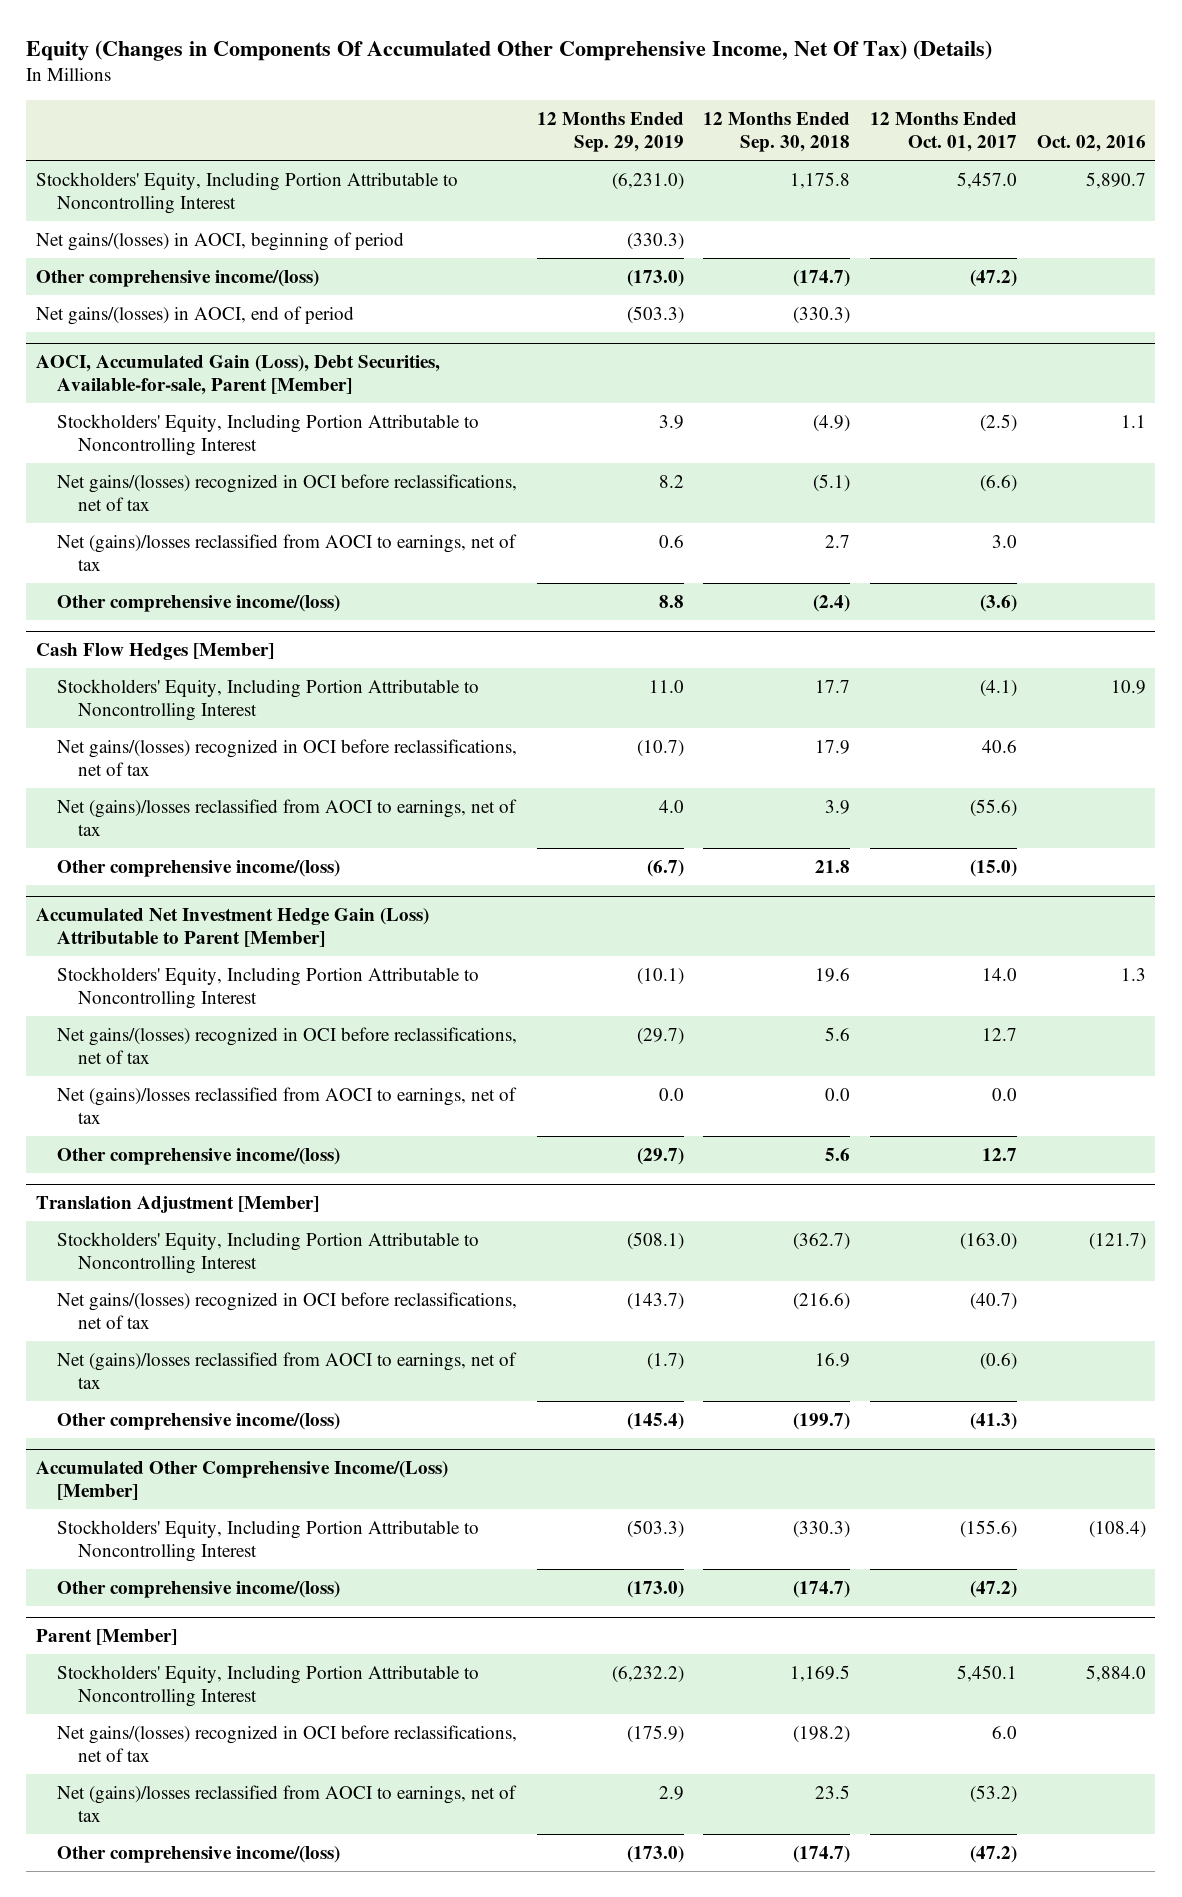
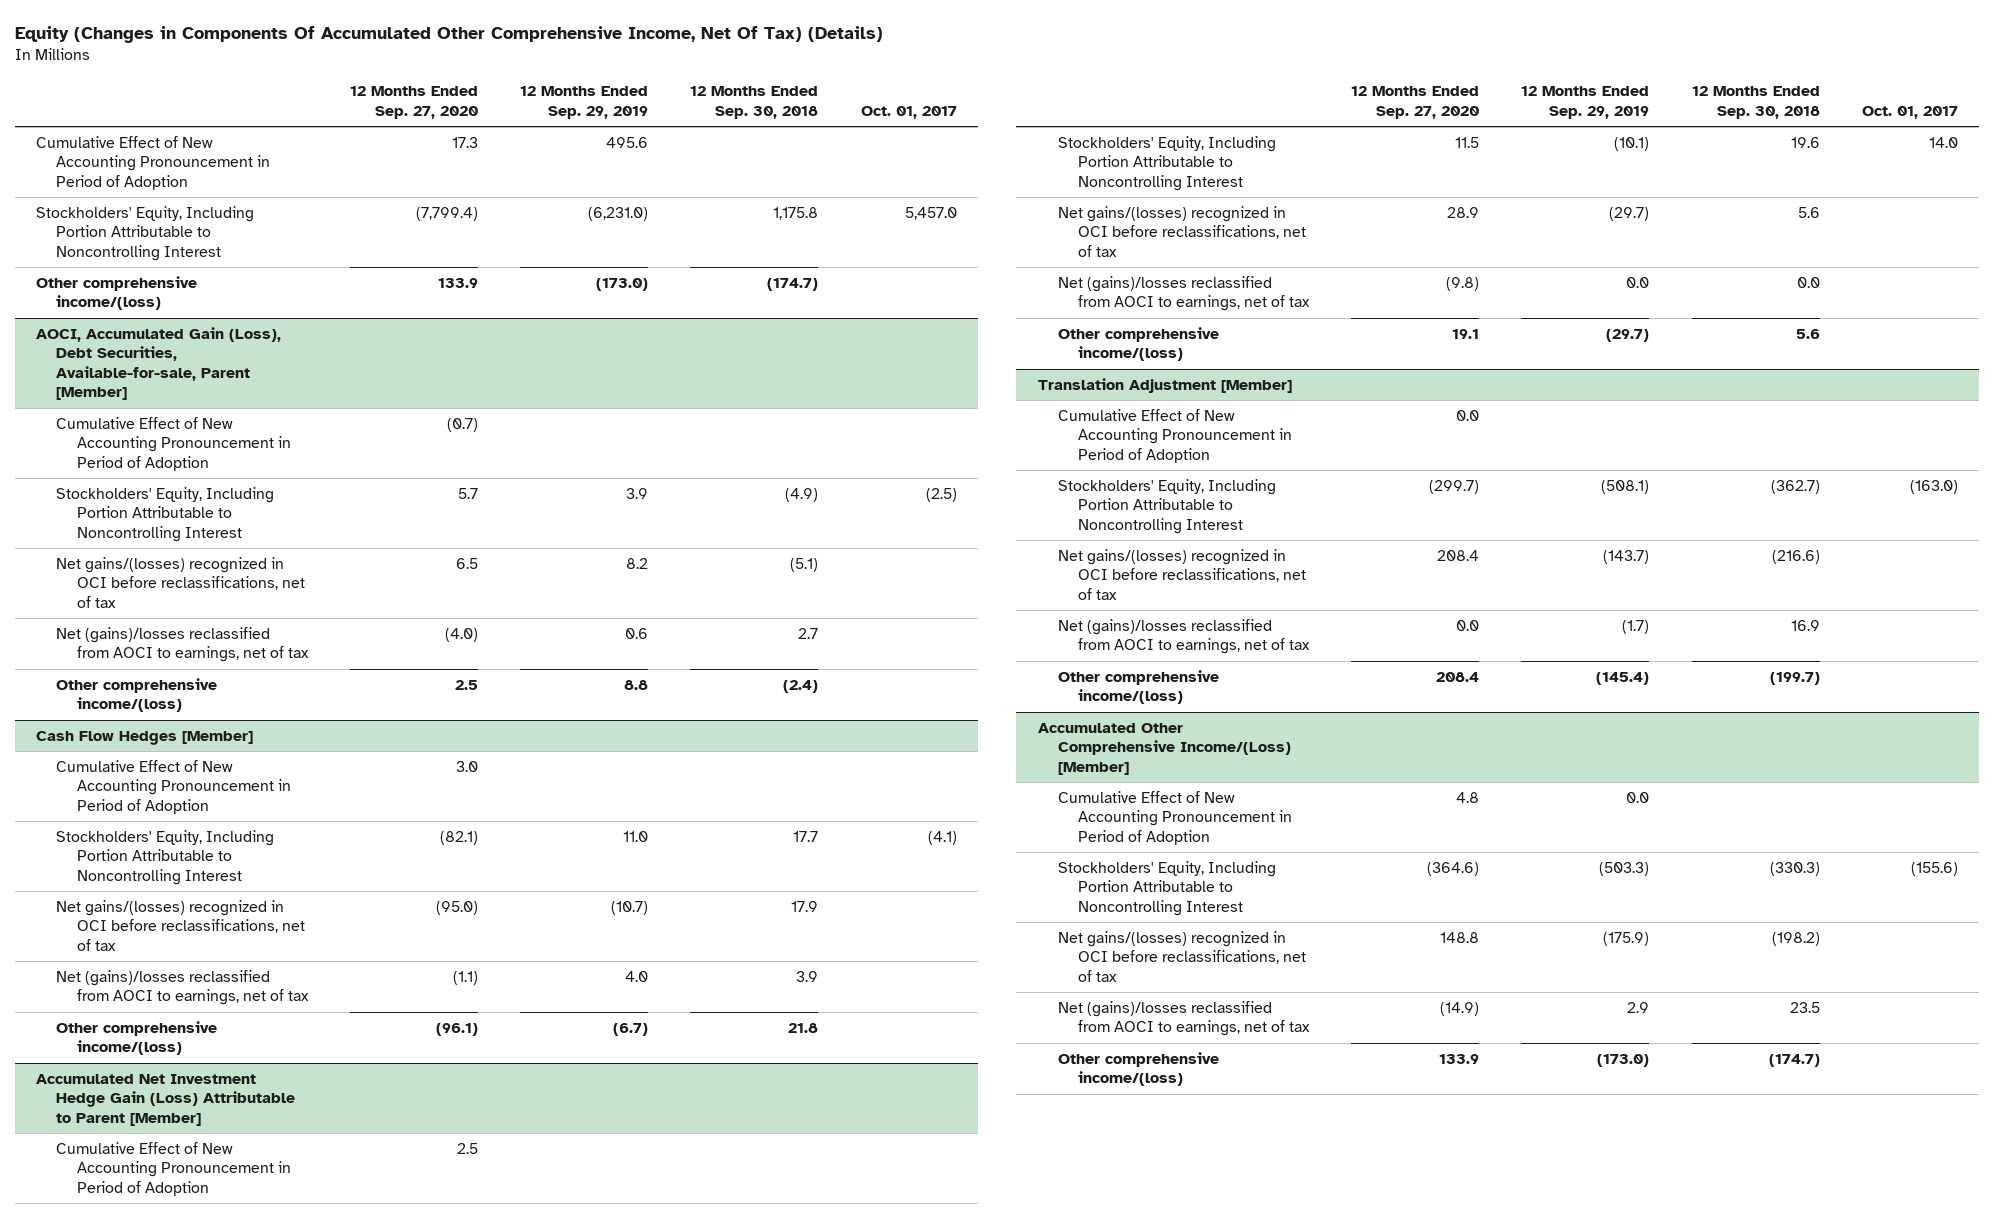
- | 12 Months Ended Sep. 29, 2019 | 12 Months Ended Sep. 30, 2018 | 12 Months Ended Oct. 01, 2017 | Oct. 02, 2016
+ | 12 Months Ended Sep. 27, 2020 | 12 Months Ended Sep. 29, 2019 | 12 Months Ended Sep. 30, 2018 | Oct. 01, 2017
+ Cumulative Effect of New Accounting Pronouncement in Period of Adoption | 17.3 | 495.6 | |
- Net gains/(losses) in AOCI, beginning of period | (330.3) | | |
- Net gains/(losses) in AOCI, end of period | (503.3) | (330.3) | |
@ AOCI, Accumulated Gain (Loss), Debt Securities, Available-for-sale, Parent [Member]
+ Cumulative Effect of New Accounting Pronouncement in Period of Adoption | (0.7) | | |
@ Cash Flow Hedges [Member]
+ Cumulative Effect of New Accounting Pronouncement in Period of Adoption | 3.0 | | |
@ Accumulated Net Investment Hedge Gain (Loss) Attributable to Parent [Member]
+ Cumulative Effect of New Accounting Pronouncement in Period of Adoption | 2.5 | | |
@ Translation Adjustment [Member]
+ Cumulative Effect of New Accounting Pronouncement in Period of Adoption | 0.0 | | |
@ Accumulated Other Comprehensive Income/(Loss) [Member]
+ Cumulative Effect of New Accounting Pronouncement in Period of Adoption | 4.8 | 0.0 | |
- Other comprehensive income/(loss) | (173.0) | (174.7) | (47.2) |
- Parent [Member]
- Stockholders' Equity, Including Portion Attributable to Noncontrolling Interest | (6,232.2) | 1,169.5 | 5,450.1 | 5,884.0

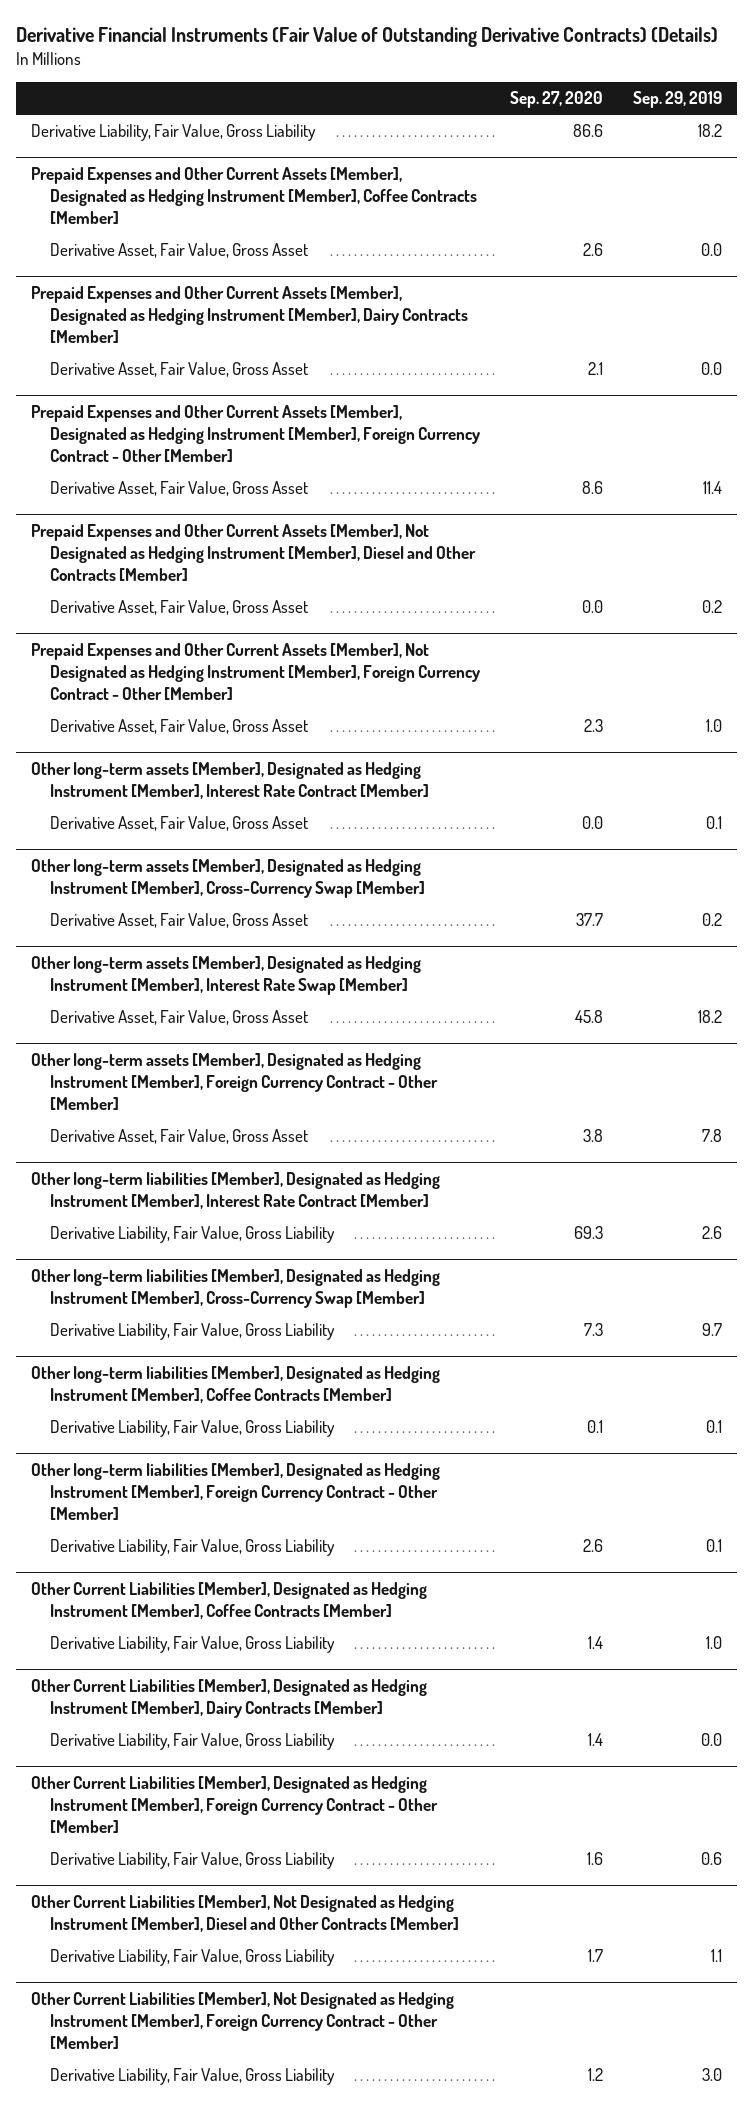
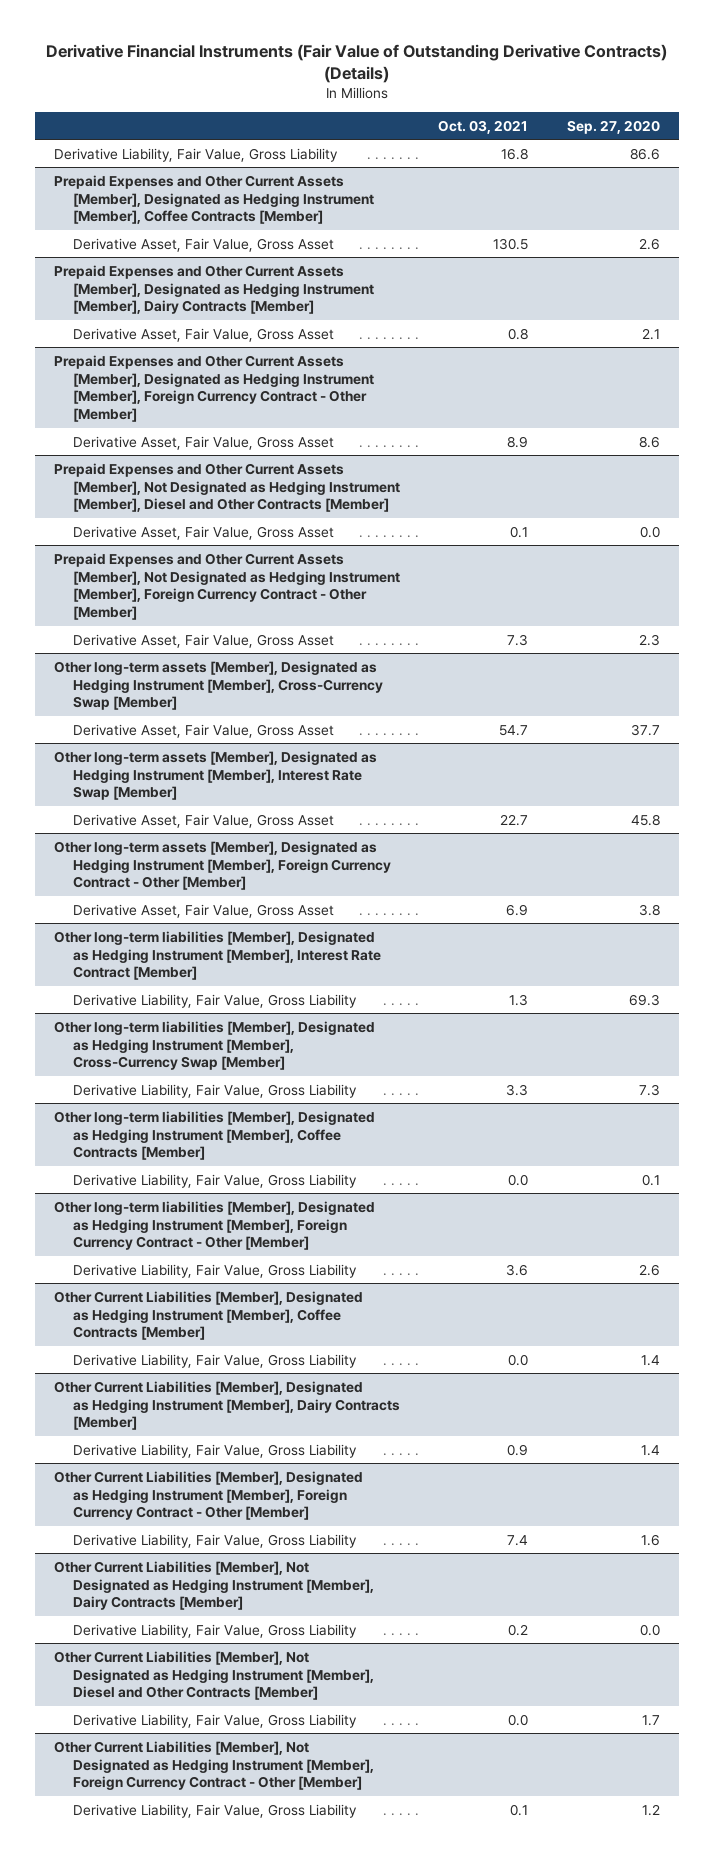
- | Sep. 27, 2020 | Sep. 29, 2019
+ | Oct. 03, 2021 | Sep. 27, 2020
- Other long-term assets [Member], Designated as Hedging Instrument [Member], Interest Rate Contract [Member]
- Derivative Asset, Fair Value, Gross Asset | 0.0 | 0.1
+ Other Current Liabilities [Member], Not Designated as Hedging Instrument [Member], Dairy Contracts [Member]
+ Derivative Liability, Fair Value, Gross Liability | 0.2 | 0.0

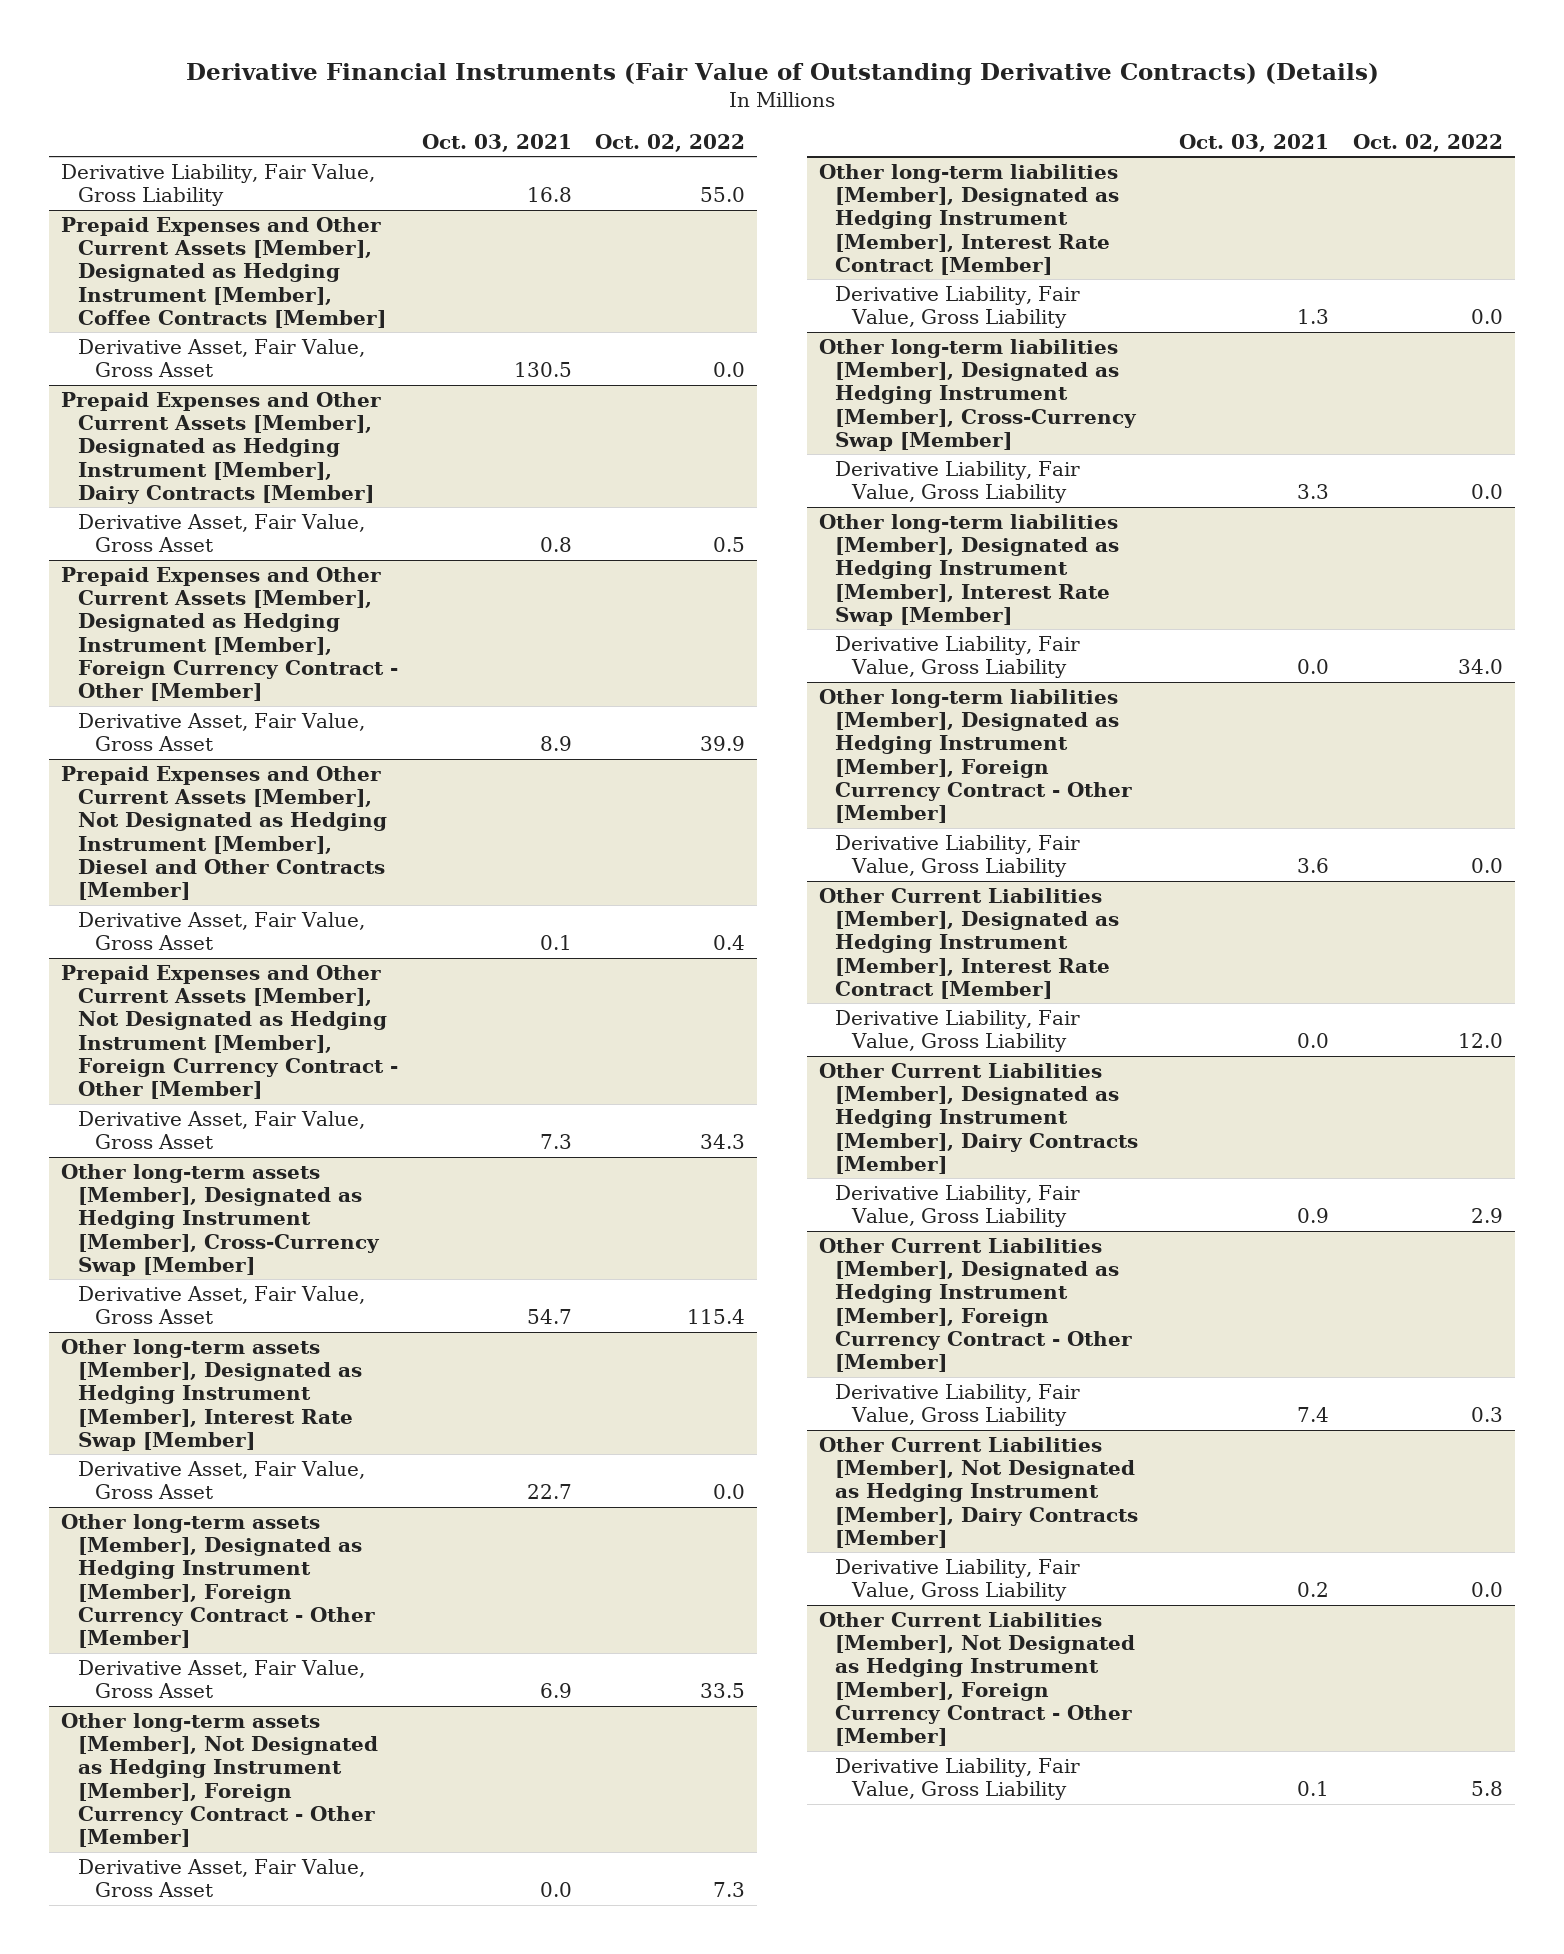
- | Oct. 03, 2021 | Sep. 27, 2020
+ | Oct. 03, 2021 | Oct. 02, 2022
+ Other long-term assets [Member], Not Designated as Hedging Instrument [Member], Foreign Currency Contract - Other [Member]
+ Derivative Asset, Fair Value, Gross Asset | 0.0 | 7.3
- Other long-term liabilities [Member], Designated as Hedging Instrument [Member], Coffee Contracts [Member]
+ Other long-term liabilities [Member], Designated as Hedging Instrument [Member], Interest Rate Swap [Member]
- Other Current Liabilities [Member], Designated as Hedging Instrument [Member], Coffee Contracts [Member]
+ Other Current Liabilities [Member], Designated as Hedging Instrument [Member], Interest Rate Contract [Member]
- Other Current Liabilities [Member], Not Designated as Hedging Instrument [Member], Diesel and Other Contracts [Member]
- Derivative Liability, Fair Value, Gross Liability | 0.0 | 1.7

